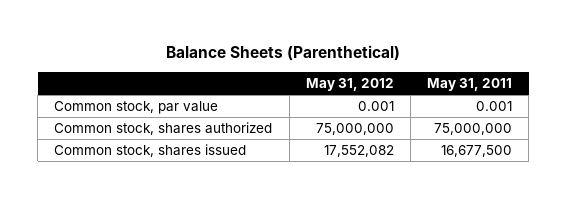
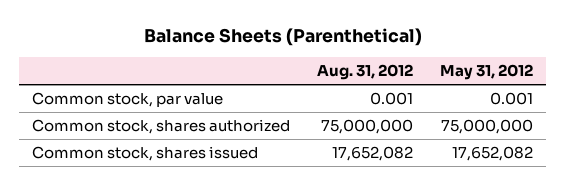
- | May 31, 2012 | May 31, 2011
+ | Aug. 31, 2012 | May 31, 2012
- Common stock, shares issued | 17,552,082 | 16,677,500
+ Common stock, shares issued | 17,652,082 | 17,652,082

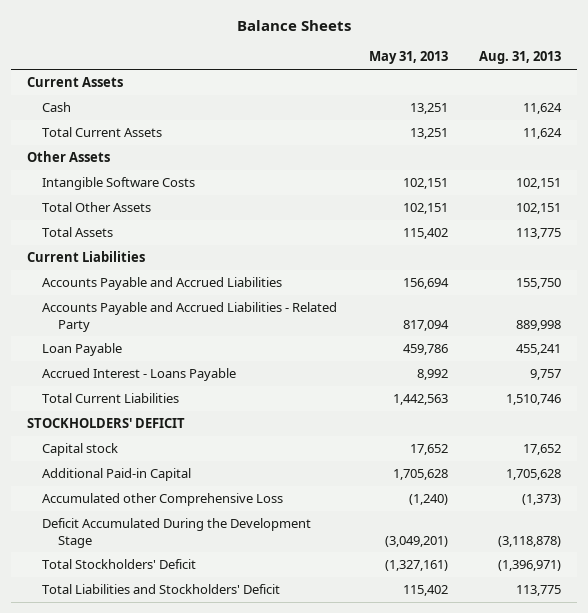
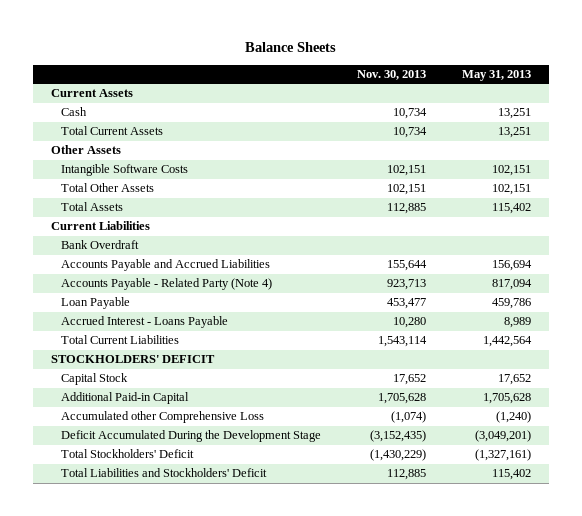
- | May 31, 2013 | Aug. 31, 2013
+ | Nov. 30, 2013 | May 31, 2013
+ Bank Overdraft
- Accounts Payable and Accrued Liabilities - Related Party | 817,094 | 889,998
+ Accounts Payable - Related Party (Note 4) | 923,713 | 817,094
- Accrued Interest - Loans Payable | 8,992 | 9,757
- Total Current Liabilities | 1,442,563 | 1,510,746
+ Accrued Interest - Loans Payable | 10,280 | 8,989
+ Total Current Liabilities | 1,543,114 | 1,442,564
- Capital stock | 17,652 | 17,652
+ Capital Stock | 17,652 | 17,652

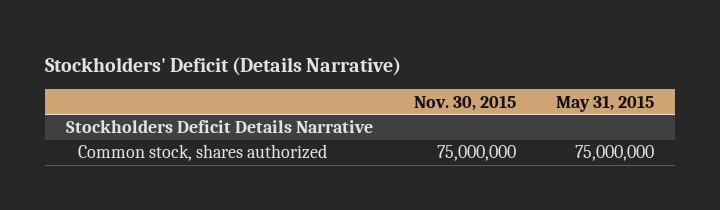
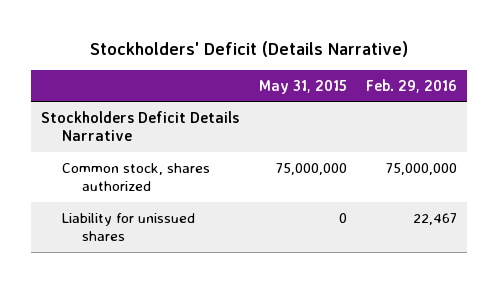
- | Nov. 30, 2015 | May 31, 2015
+ | May 31, 2015 | Feb. 29, 2016
+ Liability for unissued shares | 0 | 22,467

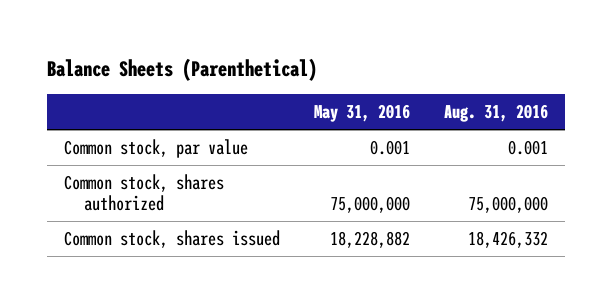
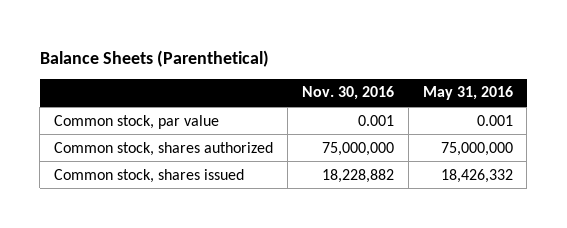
- | May 31, 2016 | Aug. 31, 2016
+ | Nov. 30, 2016 | May 31, 2016
- Common stock, shares issued | 18,228,882 | 18,426,332
+ Common stock, shares issued | 18,228,882 | 18,426,332

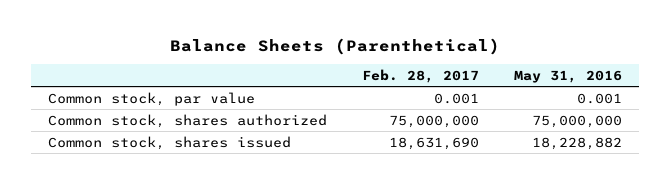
- | Nov. 30, 2016 | May 31, 2016
+ | Feb. 28, 2017 | May 31, 2016
- Common stock, shares issued | 18,228,882 | 18,426,332
+ Common stock, shares issued | 18,631,690 | 18,228,882

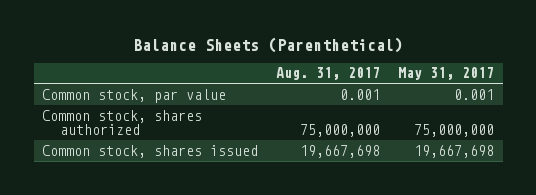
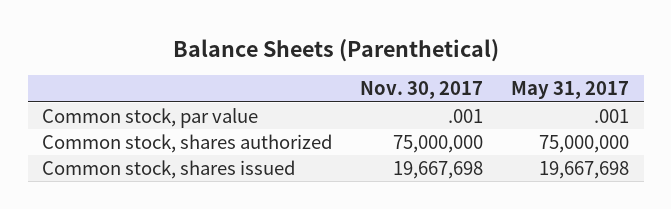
- | Aug. 31, 2017 | May 31, 2017
+ | Nov. 30, 2017 | May 31, 2017
- Common stock, par value | 0.001 | 0.001
+ Common stock, par value | .001 | .001

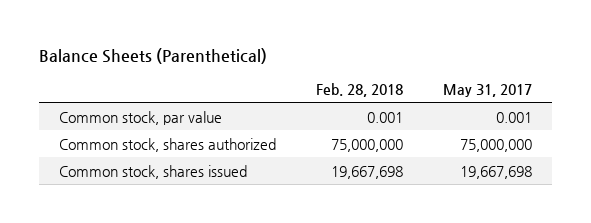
- | Nov. 30, 2017 | May 31, 2017
+ | Feb. 28, 2018 | May 31, 2017
- Common stock, par value | .001 | .001
+ Common stock, par value | 0.001 | 0.001

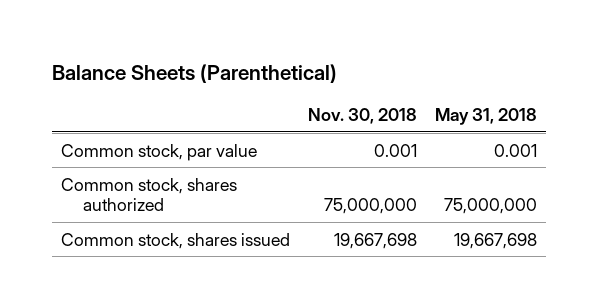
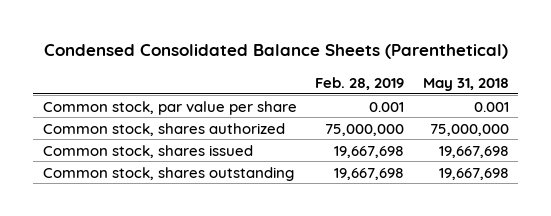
- Balance Sheets (Parenthetical)
+ Condensed Consolidated Balance Sheets (Parenthetical)
- | Nov. 30, 2018 | May 31, 2018
+ | Feb. 28, 2019 | May 31, 2018
- Common stock, par value | 0.001 | 0.001
+ Common stock, par value per share | 0.001 | 0.001
+ Common stock, shares outstanding | 19,667,698 | 19,667,698

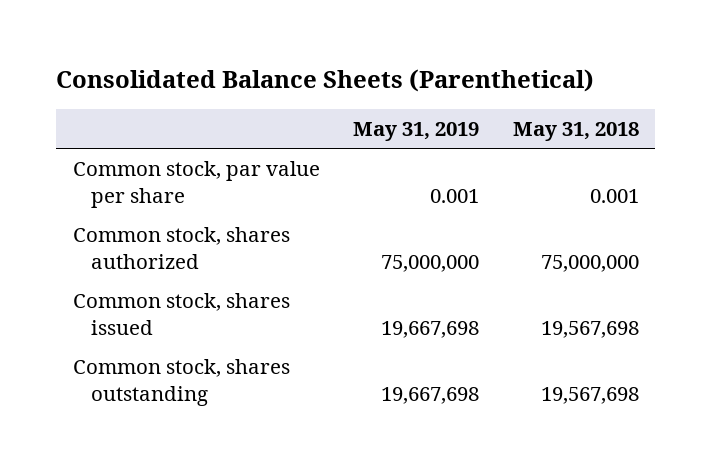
- Condensed Consolidated Balance Sheets (Parenthetical)
+ Consolidated Balance Sheets (Parenthetical)
- | Feb. 28, 2019 | May 31, 2018
+ | May 31, 2019 | May 31, 2018
- Common stock, shares issued | 19,667,698 | 19,667,698
- Common stock, shares outstanding | 19,667,698 | 19,667,698
+ Common stock, shares issued | 19,667,698 | 19,567,698
+ Common stock, shares outstanding | 19,667,698 | 19,567,698

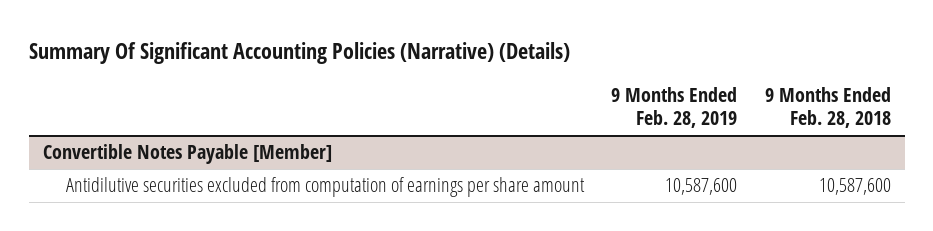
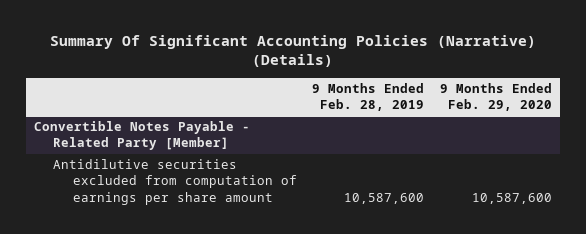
- | 9 Months Ended Feb. 28, 2019 | 9 Months Ended Feb. 28, 2018
+ | 9 Months Ended Feb. 28, 2019 | 9 Months Ended Feb. 29, 2020
- Convertible Notes Payable [Member]
+ Convertible Notes Payable - Related Party [Member]

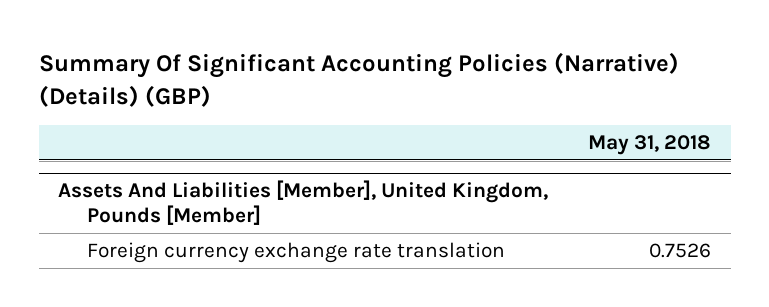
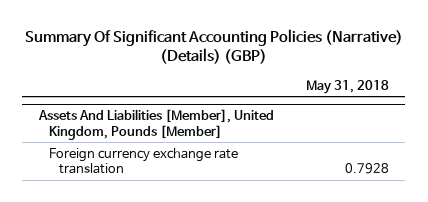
@ Assets And Liabilities [Member], United Kingdom, Pounds [Member]
- Foreign currency exchange rate translation | 0.7526
+ Foreign currency exchange rate translation | 0.7928

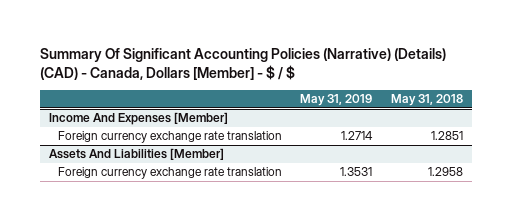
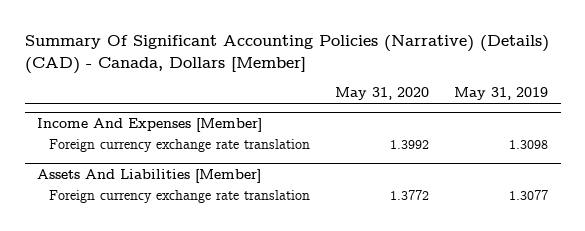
- Summary Of Significant Accounting Policies (Narrative) (Details) (CAD) - Canada, Dollars [Member] - $ / $
+ Summary Of Significant Accounting Policies (Narrative) (Details) (CAD) - Canada, Dollars [Member]
- | May 31, 2019 | May 31, 2018
+ | May 31, 2020 | May 31, 2019
@ Income And Expenses [Member]
- Foreign currency exchange rate translation | 1.2714 | 1.2851
+ Foreign currency exchange rate translation | 1.3992 | 1.3098
@ Assets And Liabilities [Member]
- Foreign currency exchange rate translation | 1.3531 | 1.2958
+ Foreign currency exchange rate translation | 1.3772 | 1.3077

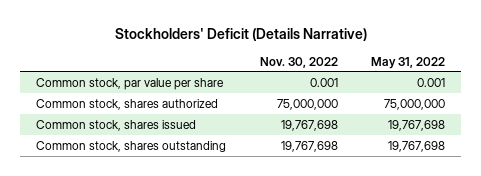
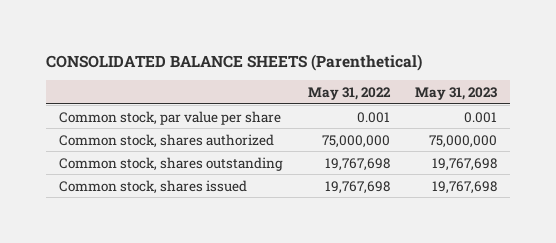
- Stockholders' Deficit (Details Narrative)
+ CONSOLIDATED BALANCE SHEETS (Parenthetical)
- | Nov. 30, 2022 | May 31, 2022
+ | May 31, 2022 | May 31, 2023
moved down: Common stock, shares issued | 19,767,698 | 19,767,698

